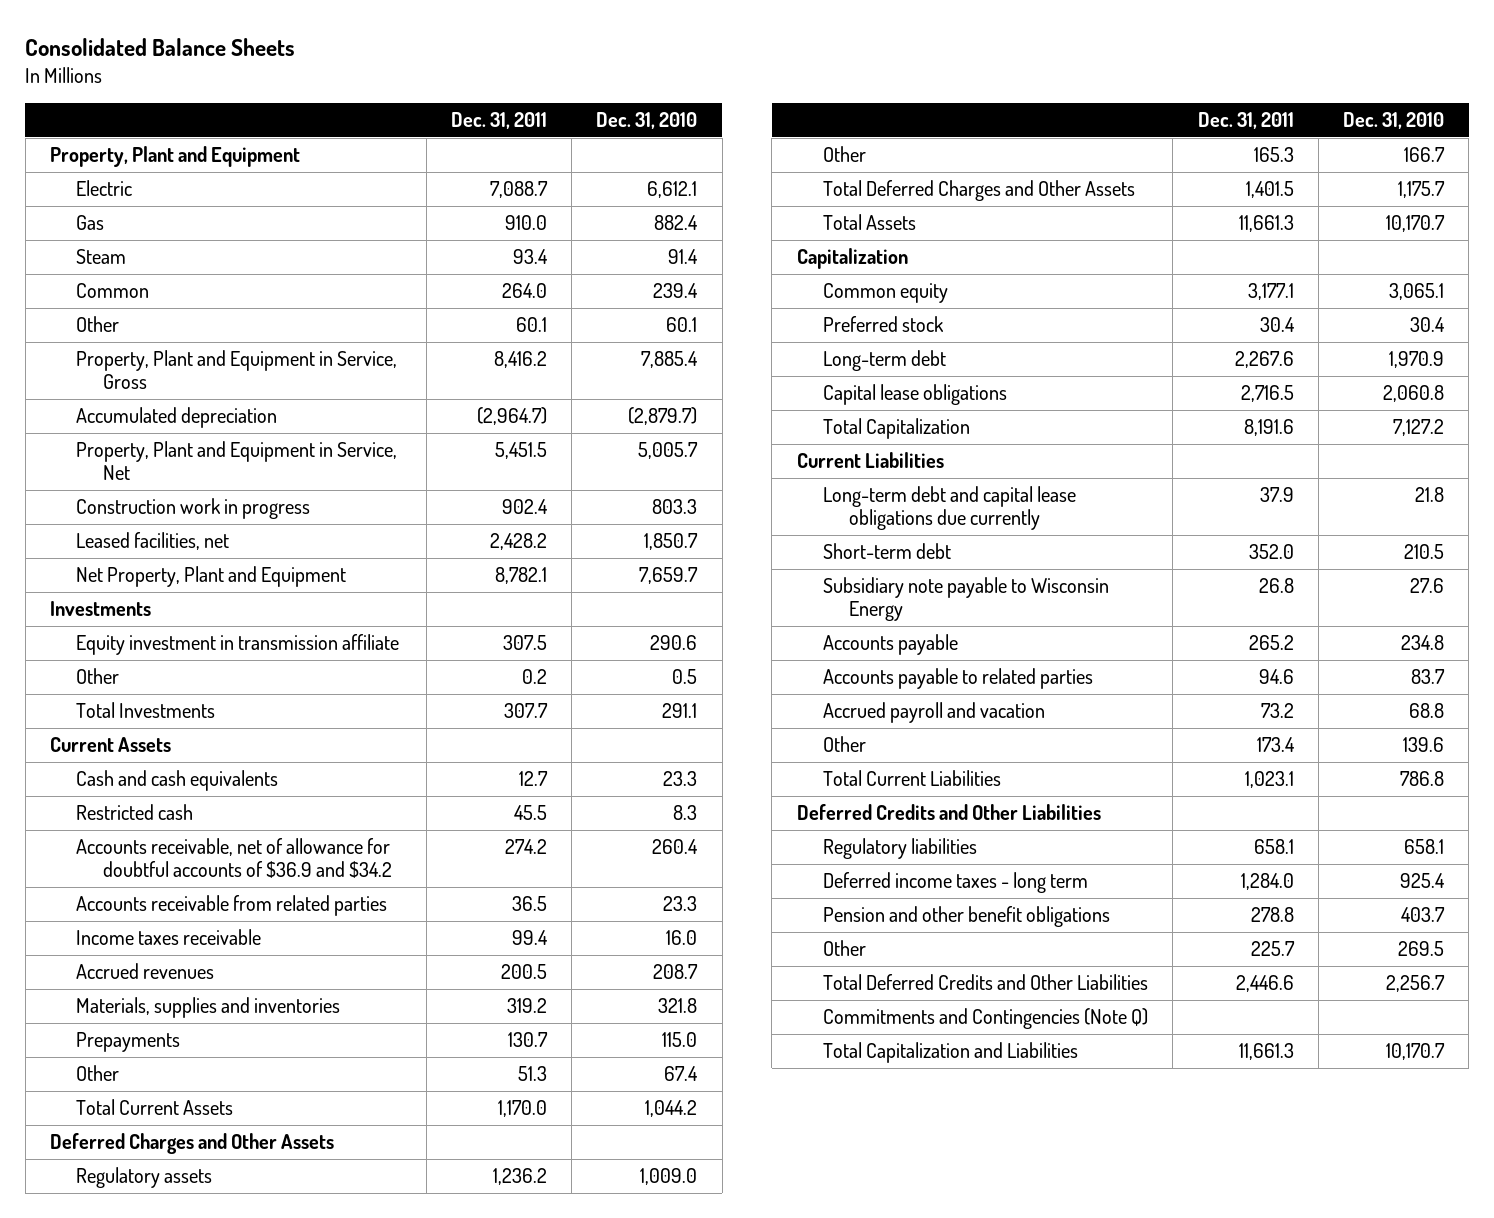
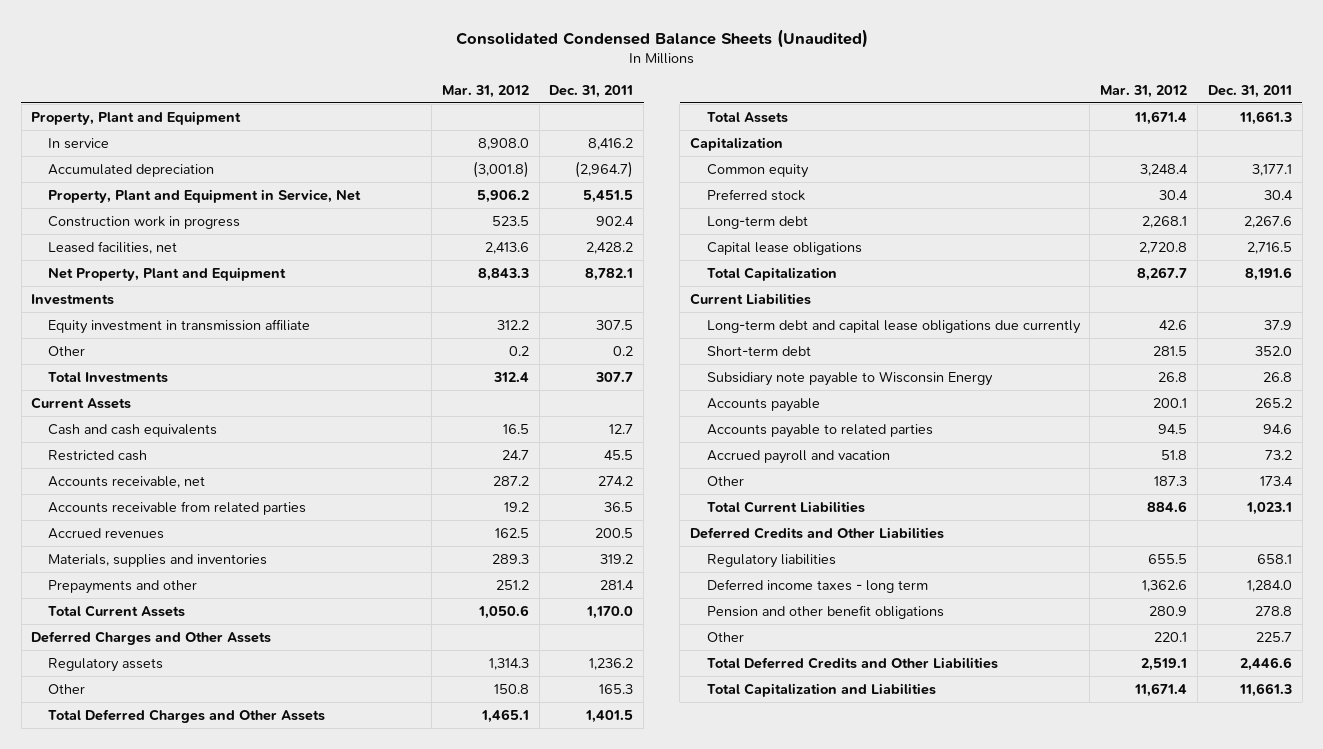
- Consolidated Balance Sheets
+ Consolidated Condensed Balance Sheets (Unaudited)
- | Dec. 31, 2011 | Dec. 31, 2010
+ | Mar. 31, 2012 | Dec. 31, 2011
- Electric | 7,088.7 | 6,612.1
- Gas | 910.0 | 882.4
- Steam | 93.4 | 91.4
- Common | 264.0 | 239.4
- Other | 60.1 | 60.1
- Property, Plant and Equipment in Service, Gross | 8,416.2 | 7,885.4
+ In service | 8,908.0 | 8,416.2
- Accounts receivable, net of allowance for doubtful accounts of $36.9 and $34.2 | 274.2 | 260.4
+ Accounts receivable, net | 287.2 | 274.2
- Income taxes receivable | 99.4 | 16.0
- Prepayments | 130.7 | 115.0
- Other | 51.3 | 67.4
+ Prepayments and other | 251.2 | 281.4
- Commitments and Contingencies (Note Q)

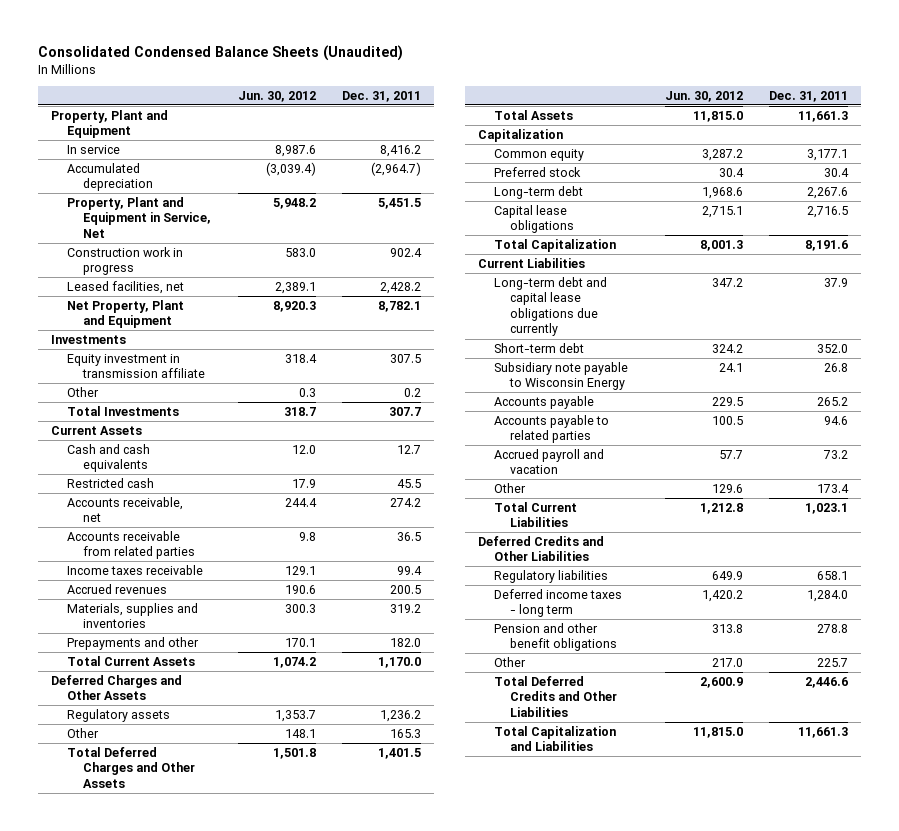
- | Mar. 31, 2012 | Dec. 31, 2011
+ | Jun. 30, 2012 | Dec. 31, 2011
+ Income taxes receivable | 129.1 | 99.4
- Prepayments and other | 251.2 | 281.4
+ Prepayments and other | 170.1 | 182.0

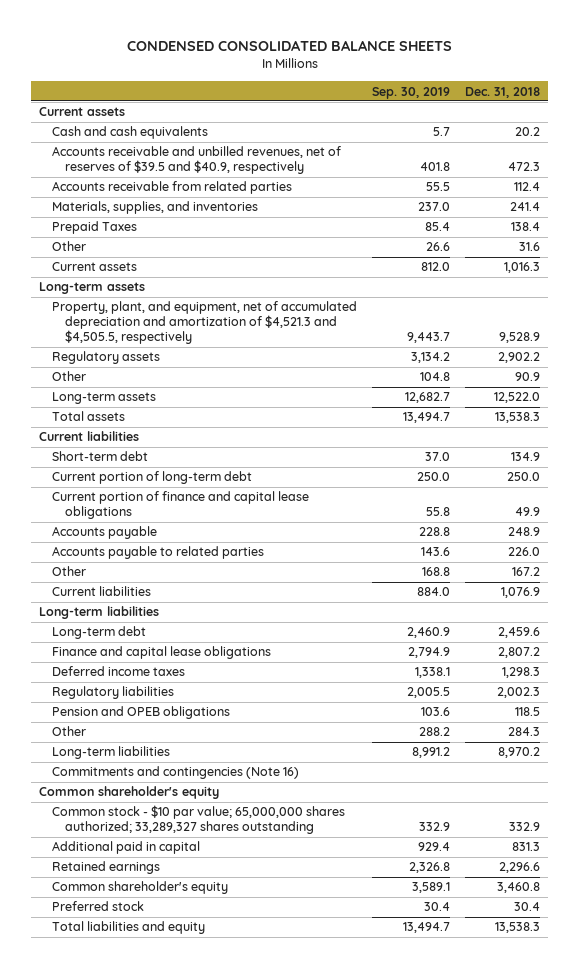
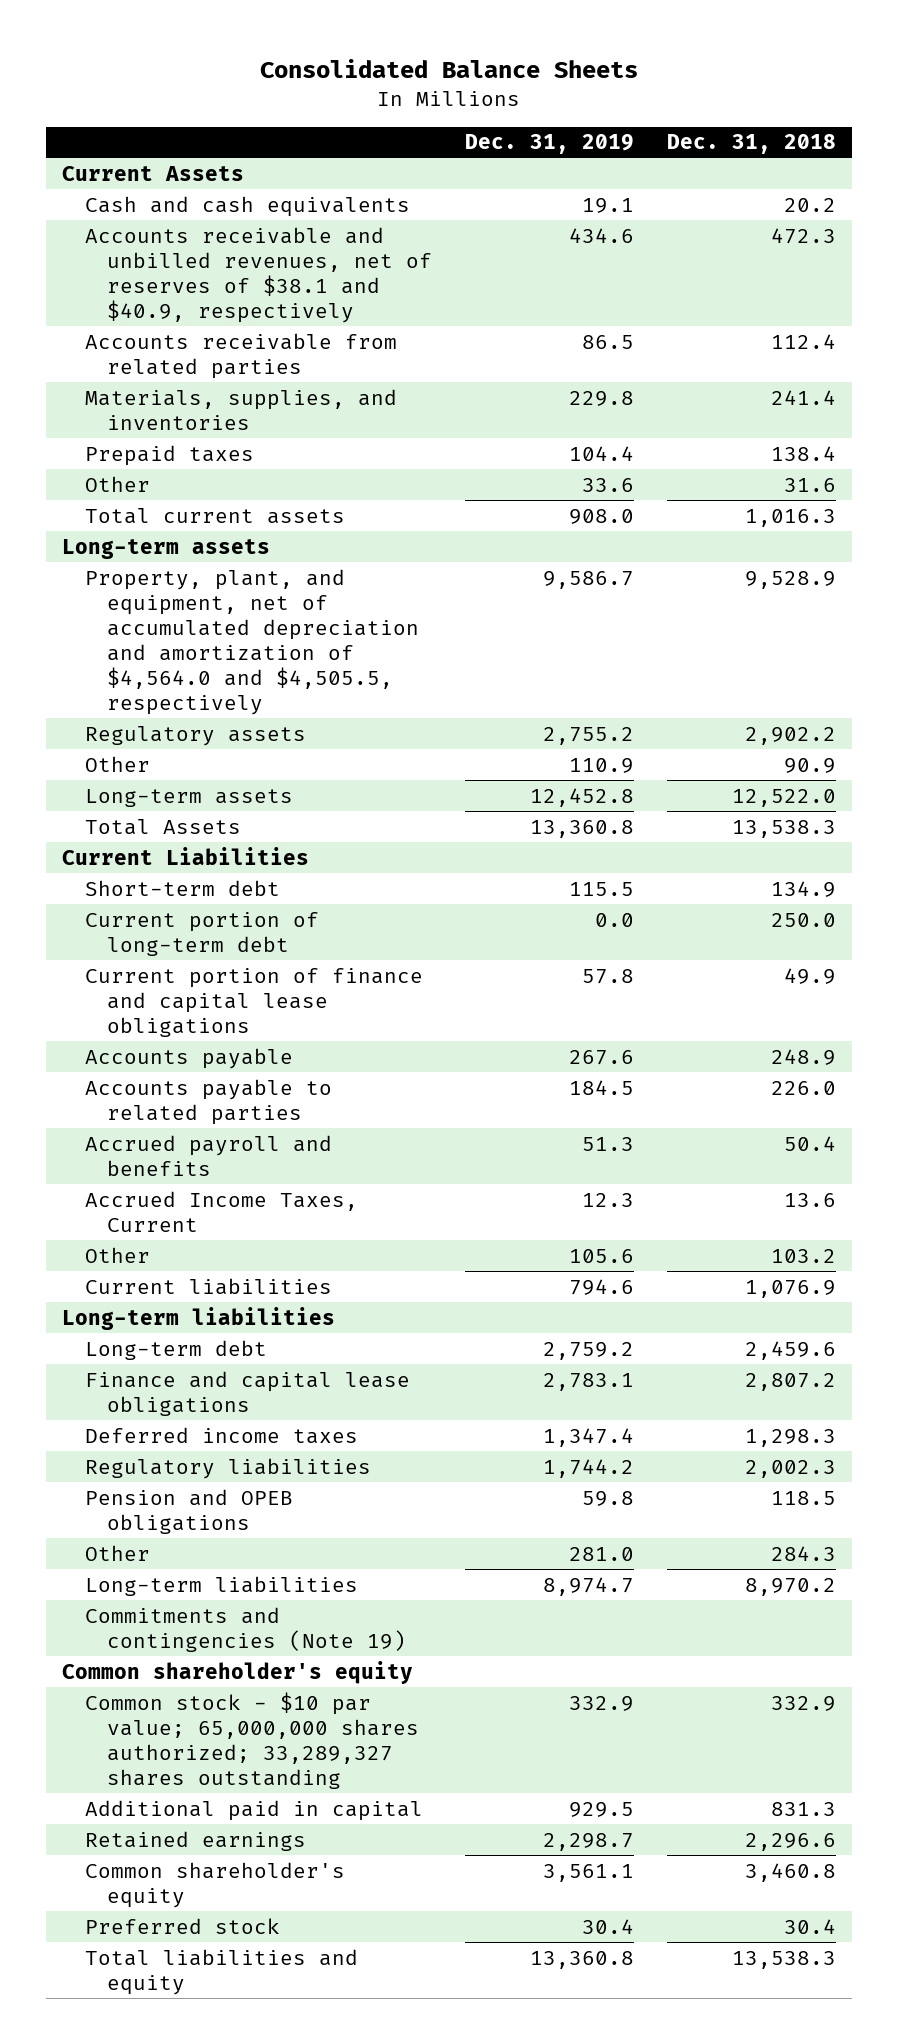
- CONDENSED CONSOLIDATED BALANCE SHEETS
+ Consolidated Balance Sheets
- | Sep. 30, 2019 | Dec. 31, 2018
+ | Dec. 31, 2019 | Dec. 31, 2018
- Current assets
+ Current Assets
- Accounts receivable and unbilled revenues, net of reserves of $39.5 and $40.9, respectively | 401.8 | 472.3
+ Accounts receivable and unbilled revenues, net of reserves of $38.1 and $40.9, respectively | 434.6 | 472.3
- Prepaid Taxes | 85.4 | 138.4
+ Prepaid taxes | 104.4 | 138.4
- Current assets | 812.0 | 1,016.3
+ Total current assets | 908.0 | 1,016.3
- Property, plant, and equipment, net of accumulated depreciation and amortization of $4,521.3 and $4,505.5, respectively | 9,443.7 | 9,528.9
+ Property, plant, and equipment, net of accumulated depreciation and amortization of $4,564.0 and $4,505.5, respectively | 9,586.7 | 9,528.9
- Total assets | 13,494.7 | 13,538.3
- Current liabilities
+ Total Assets | 13,360.8 | 13,538.3
+ Current Liabilities
- Other | 168.8 | 167.2
+ Accrued payroll and benefits | 51.3 | 50.4
+ Accrued Income Taxes, Current | 12.3 | 13.6
+ Other | 105.6 | 103.2
- Commitments and contingencies (Note 16)
+ Commitments and contingencies (Note 19)

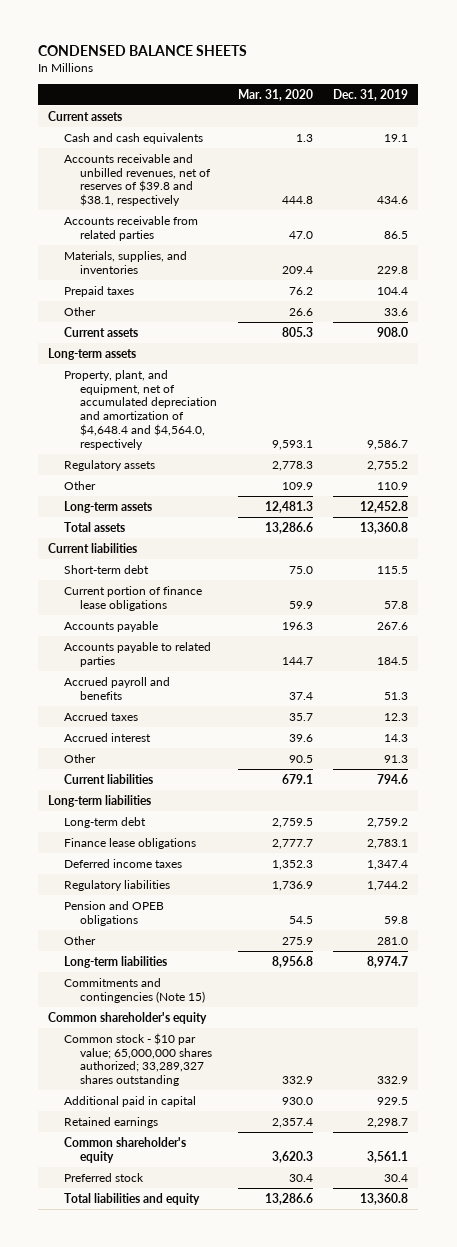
- Consolidated Balance Sheets
+ CONDENSED BALANCE SHEETS
- | Dec. 31, 2019 | Dec. 31, 2018
+ | Mar. 31, 2020 | Dec. 31, 2019
- Current Assets
+ Current assets
- Accounts receivable and unbilled revenues, net of reserves of $38.1 and $40.9, respectively | 434.6 | 472.3
+ Accounts receivable and unbilled revenues, net of reserves of $39.8 and $38.1, respectively | 444.8 | 434.6
- Total current assets | 908.0 | 1,016.3
+ Current assets | 805.3 | 908.0
- Property, plant, and equipment, net of accumulated depreciation and amortization of $4,564.0 and $4,505.5, respectively | 9,586.7 | 9,528.9
+ Property, plant, and equipment, net of accumulated depreciation and amortization of $4,648.4 and $4,564.0, respectively | 9,593.1 | 9,586.7
- Total Assets | 13,360.8 | 13,538.3
- Current Liabilities
+ Total assets | 13,286.6 | 13,360.8
+ Current liabilities
- Current portion of long-term debt | 0.0 | 250.0
- Current portion of finance and capital lease obligations | 57.8 | 49.9
+ Current portion of finance lease obligations | 59.9 | 57.8
- Accrued Income Taxes, Current | 12.3 | 13.6
- Other | 105.6 | 103.2
+ Accrued taxes | 35.7 | 12.3
+ Accrued interest | 39.6 | 14.3
+ Other | 90.5 | 91.3
- Finance and capital lease obligations | 2,783.1 | 2,807.2
+ Finance lease obligations | 2,777.7 | 2,783.1
- Commitments and contingencies (Note 19)
+ Commitments and contingencies (Note 15)

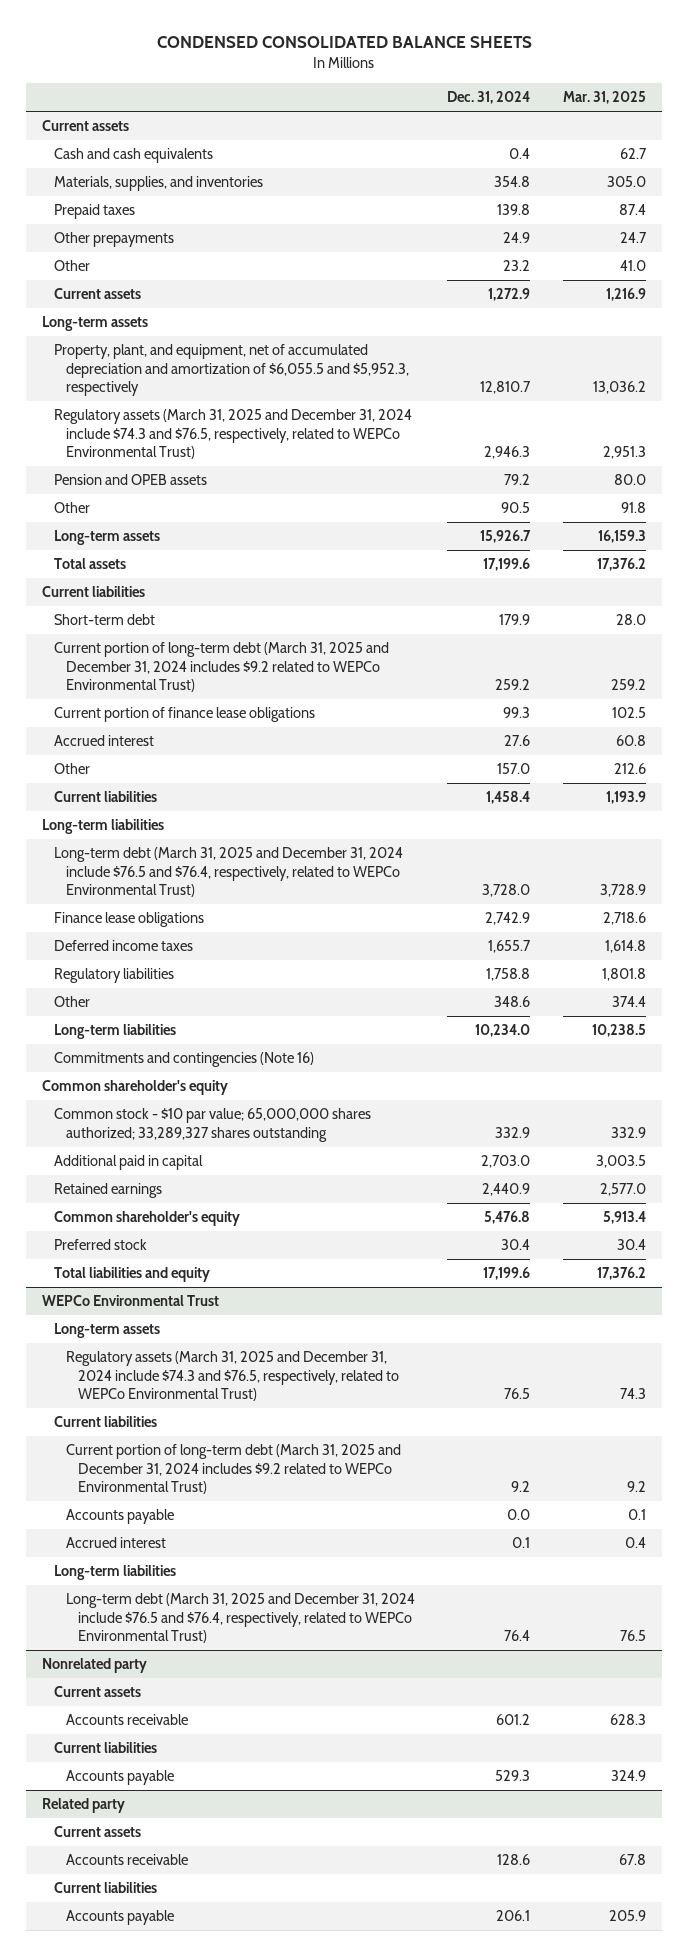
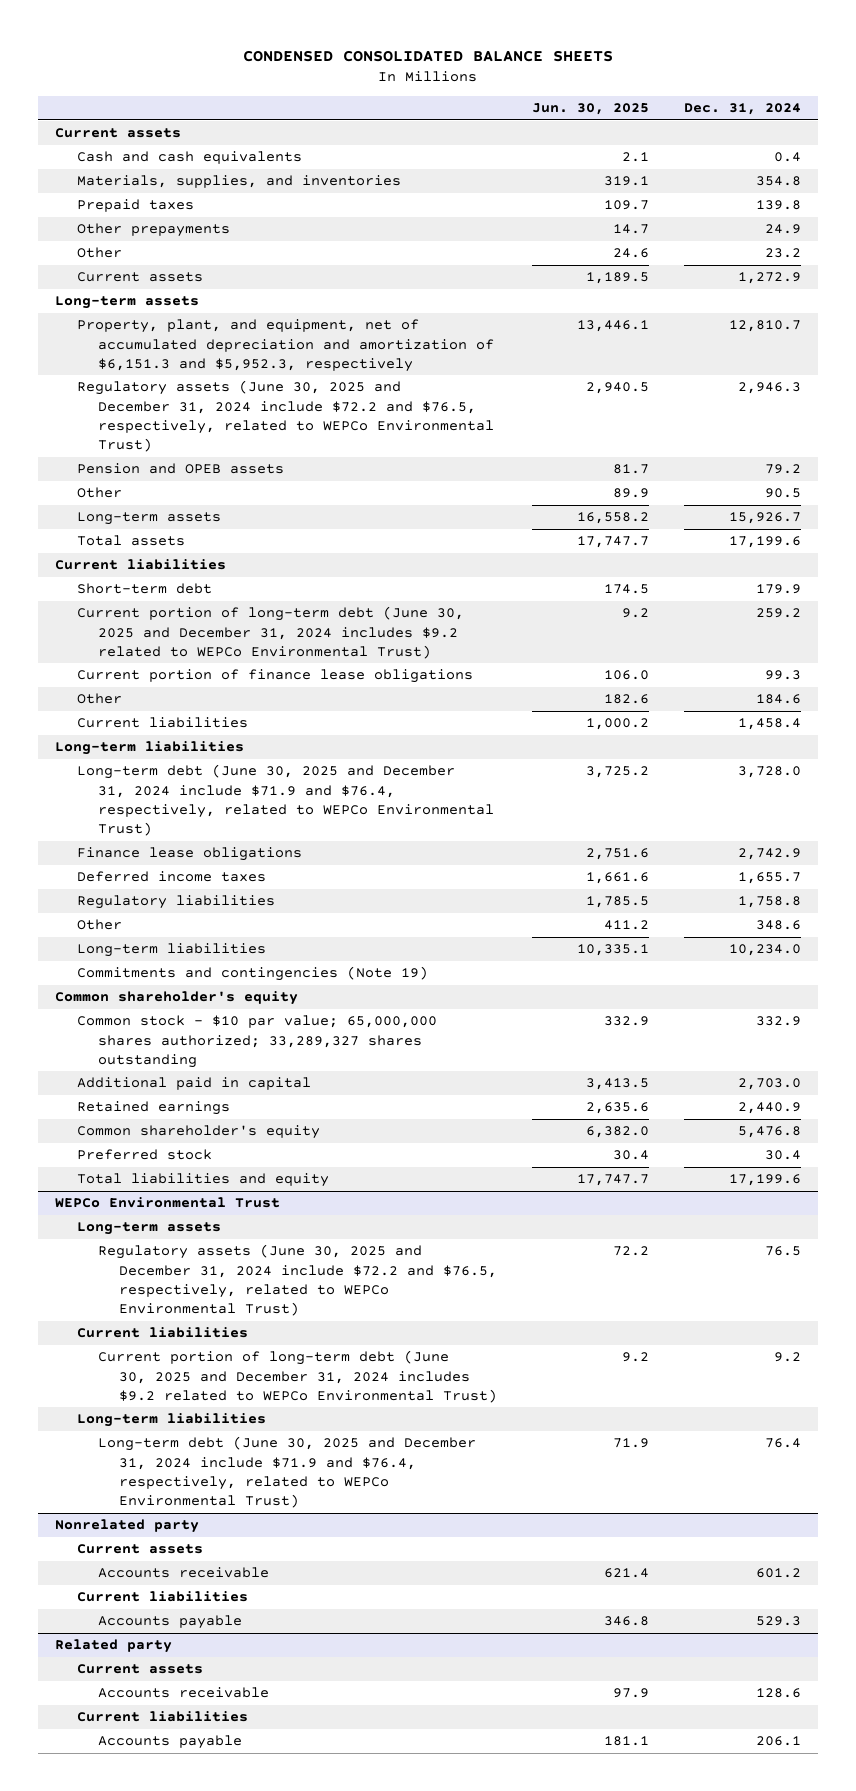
- | Dec. 31, 2024 | Mar. 31, 2025
+ | Jun. 30, 2025 | Dec. 31, 2024
- Property, plant, and equipment, net of accumulated depreciation and amortization of $6,055.5 and $5,952.3, respectively | 12,810.7 | 13,036.2
- Regulatory assets (March 31, 2025 and December 31, 2024 include $74.3 and $76.5, respectively, related to WEPCo Environmental Trust) | 2,946.3 | 2,951.3
+ Property, plant, and equipment, net of accumulated depreciation and amortization of $6,151.3 and $5,952.3, respectively | 13,446.1 | 12,810.7
+ Regulatory assets (June 30, 2025 and December 31, 2024 include $72.2 and $76.5, respectively, related to WEPCo Environmental Trust) | 2,940.5 | 2,946.3
- Current portion of long-term debt (March 31, 2025 and December 31, 2024 includes $9.2 related to WEPCo Environmental Trust) | 259.2 | 259.2
+ Current portion of long-term debt (June 30, 2025 and December 31, 2024 includes $9.2 related to WEPCo Environmental Trust) | 9.2 | 259.2
- Accrued interest | 27.6 | 60.8
- Other | 157.0 | 212.6
+ Other | 182.6 | 184.6
- Long-term debt (March 31, 2025 and December 31, 2024 include $76.5 and $76.4, respectively, related to WEPCo Environmental Trust) | 3,728.0 | 3,728.9
+ Long-term debt (June 30, 2025 and December 31, 2024 include $71.9 and $76.4, respectively, related to WEPCo Environmental Trust) | 3,725.2 | 3,728.0
- Commitments and contingencies (Note 16)
+ Commitments and contingencies (Note 19)
@ WEPCo Environmental Trust
- Regulatory assets (March 31, 2025 and December 31, 2024 include $74.3 and $76.5, respectively, related to WEPCo Environmental Trust) | 76.5 | 74.3
+ Regulatory assets (June 30, 2025 and December 31, 2024 include $72.2 and $76.5, respectively, related to WEPCo Environmental Trust) | 72.2 | 76.5
- Current portion of long-term debt (March 31, 2025 and December 31, 2024 includes $9.2 related to WEPCo Environmental Trust) | 9.2 | 9.2
- Accounts payable | 0.0 | 0.1
- Accrued interest | 0.1 | 0.4
+ Current portion of long-term debt (June 30, 2025 and December 31, 2024 includes $9.2 related to WEPCo Environmental Trust) | 9.2 | 9.2
- Long-term debt (March 31, 2025 and December 31, 2024 include $76.5 and $76.4, respectively, related to WEPCo Environmental Trust) | 76.4 | 76.5
+ Long-term debt (June 30, 2025 and December 31, 2024 include $71.9 and $76.4, respectively, related to WEPCo Environmental Trust) | 71.9 | 76.4

